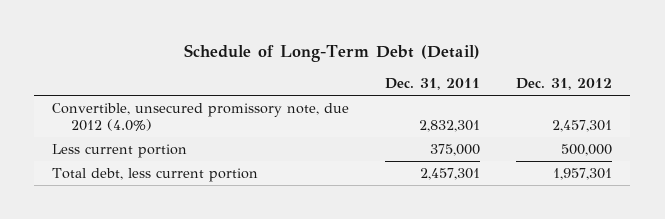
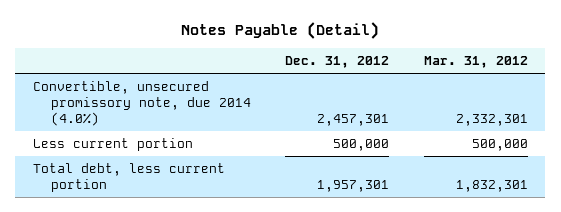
- Schedule of Long-Term Debt (Detail)
+ Notes Payable (Detail)
- | Dec. 31, 2011 | Dec. 31, 2012
+ | Dec. 31, 2012 | Mar. 31, 2012
- Convertible, unsecured promissory note, due 2012 (4.0%) | 2,832,301 | 2,457,301
+ Convertible, unsecured promissory note, due 2014 (4.0%) | 2,457,301 | 2,332,301

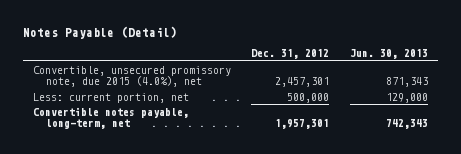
- | Dec. 31, 2012 | Mar. 31, 2012
+ | Dec. 31, 2012 | Jun. 30, 2013
- Convertible, unsecured promissory note, due 2014 (4.0%) | 2,457,301 | 2,332,301
- Less current portion | 500,000 | 500,000
- Total debt, less current portion | 1,957,301 | 1,832,301
+ Convertible, unsecured promissory note, due 2015 (4.0%), net | 2,457,301 | 871,343
+ Less: current portion, net | 500,000 | 129,000
+ Convertible notes payable, long-term, net | 1,957,301 | 742,343

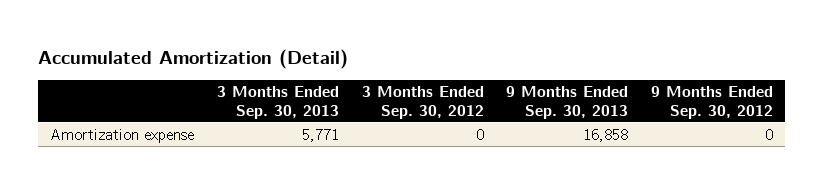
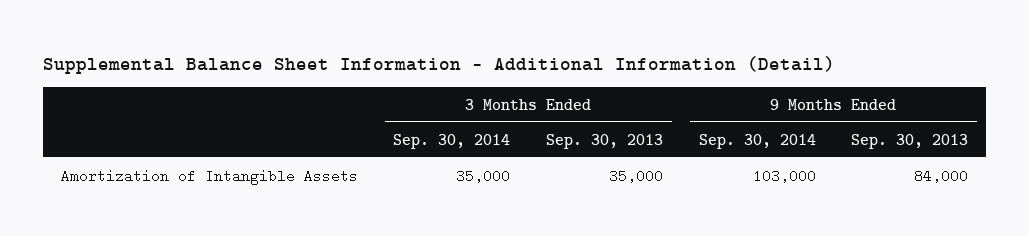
- Accumulated Amortization (Detail)
+ Supplemental Balance Sheet Information - Additional Information (Detail)
- | 3 Months Ended Sep. 30, 2013 | 3 Months Ended Sep. 30, 2012 | 9 Months Ended Sep. 30, 2013 | 9 Months Ended Sep. 30, 2012
+ | 3 Months Ended Sep. 30, 2014 | 3 Months Ended Sep. 30, 2013 | 9 Months Ended Sep. 30, 2014 | 9 Months Ended Sep. 30, 2013
- Amortization expense | 5,771 | 0 | 16,858 | 0
+ Amortization of Intangible Assets | 35,000 | 35,000 | 103,000 | 84,000

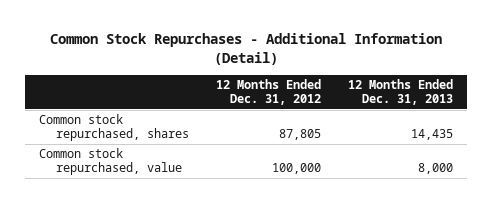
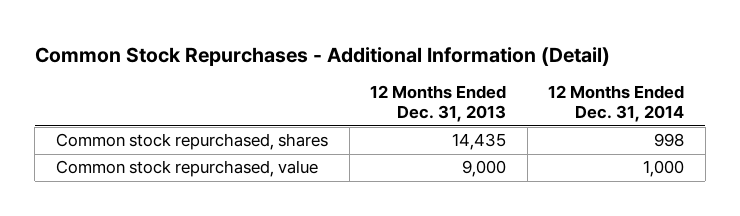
- | 12 Months Ended Dec. 31, 2012 | 12 Months Ended Dec. 31, 2013
+ | 12 Months Ended Dec. 31, 2013 | 12 Months Ended Dec. 31, 2014
- Common stock repurchased, value | 100,000 | 8,000
+ Common stock repurchased, value | 9,000 | 1,000

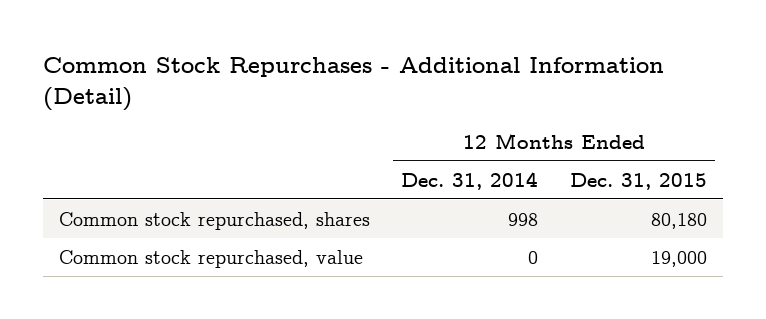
- | 12 Months Ended Dec. 31, 2013 | 12 Months Ended Dec. 31, 2014
+ | 12 Months Ended Dec. 31, 2014 | 12 Months Ended Dec. 31, 2015
- Common stock repurchased, value | 9,000 | 1,000
+ Common stock repurchased, value | 0 | 19,000

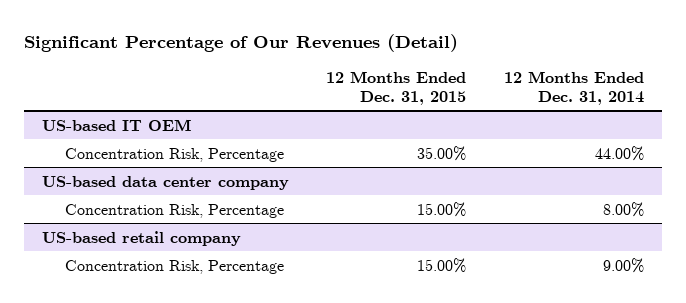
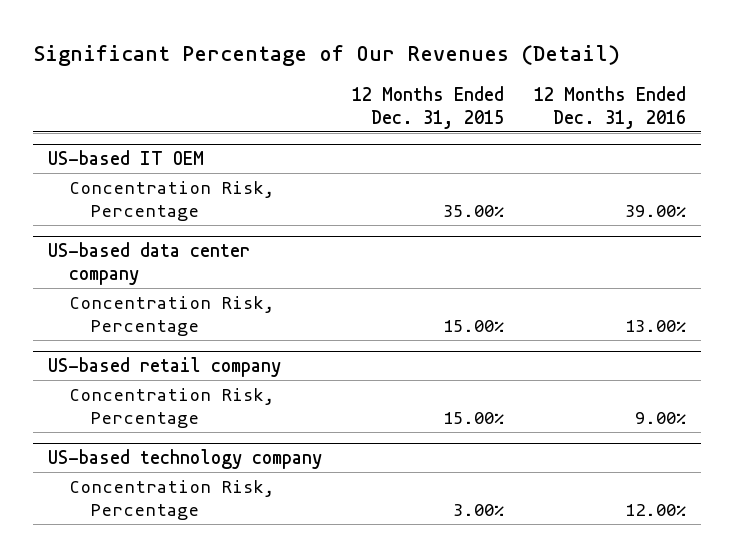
- | 12 Months Ended Dec. 31, 2015 | 12 Months Ended Dec. 31, 2014
+ | 12 Months Ended Dec. 31, 2015 | 12 Months Ended Dec. 31, 2016
+ US-based technology company
+ Concentration Risk, Percentage | 3.00% | 12.00%

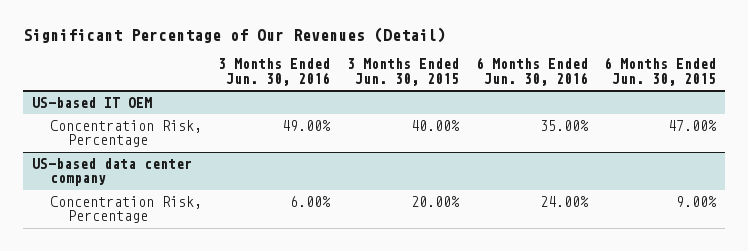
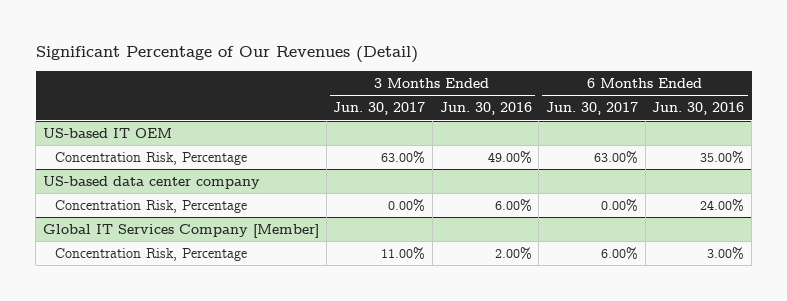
- | 3 Months Ended Jun. 30, 2016 | 3 Months Ended Jun. 30, 2015 | 6 Months Ended Jun. 30, 2016 | 6 Months Ended Jun. 30, 2015
+ | 3 Months Ended Jun. 30, 2017 | 3 Months Ended Jun. 30, 2016 | 6 Months Ended Jun. 30, 2017 | 6 Months Ended Jun. 30, 2016
+ Global IT Services Company [Member]
+ Concentration Risk, Percentage | 11.00% | 2.00% | 6.00% | 3.00%

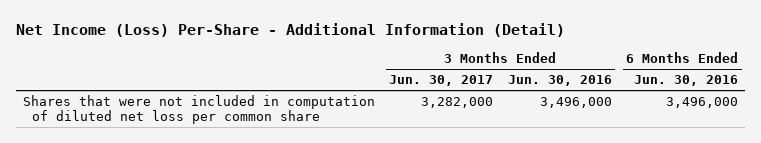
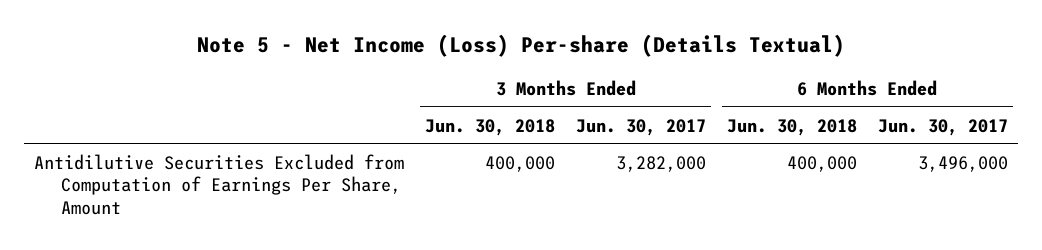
- Net Income (Loss) Per-Share - Additional Information (Detail)
+ Note 5 - Net Income (Loss) Per-share (Details Textual)
- | 3 Months Ended Jun. 30, 2017 | 3 Months Ended Jun. 30, 2016 | 6 Months Ended Jun. 30, 2016
+ | 3 Months Ended Jun. 30, 2018 | 3 Months Ended Jun. 30, 2017 | 6 Months Ended Jun. 30, 2018 | 6 Months Ended Jun. 30, 2017
- Shares that were not included in computation of diluted net loss per common share | 3,282,000 | 3,496,000 | 3,496,000
+ Antidilutive Securities Excluded from Computation of Earnings Per Share, Amount | 400,000 | 3,282,000 | 400,000 | 3,496,000

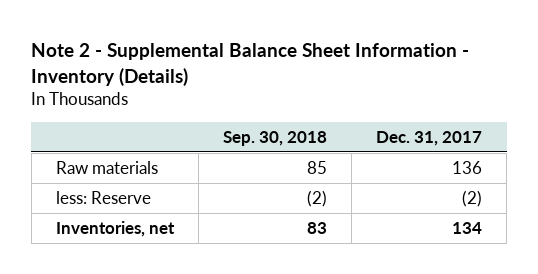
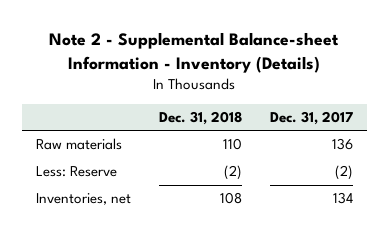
- Note 2 - Supplemental Balance Sheet Information - Inventory (Details)
+ Note 2 - Supplemental Balance-sheet Information - Inventory (Details)
- | Sep. 30, 2018 | Dec. 31, 2017
+ | Dec. 31, 2018 | Dec. 31, 2017
- less: Reserve | (2) | (2)
+ Less: Reserve | (2) | (2)

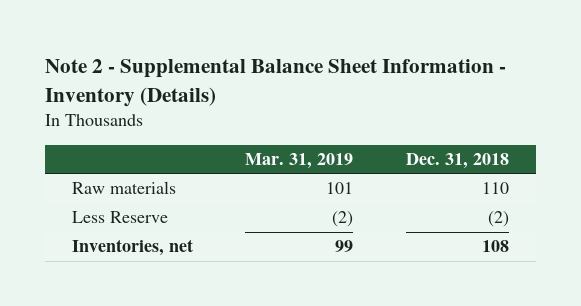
- Note 2 - Supplemental Balance-sheet Information - Inventory (Details)
+ Note 2 - Supplemental Balance Sheet Information - Inventory (Details)
- | Dec. 31, 2018 | Dec. 31, 2017
+ | Mar. 31, 2019 | Dec. 31, 2018
- Less: Reserve | (2) | (2)
+ Less Reserve | (2) | (2)

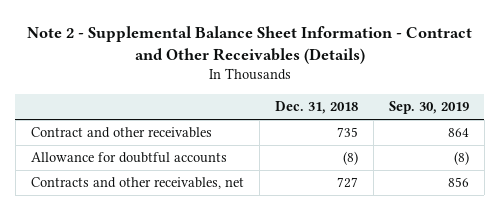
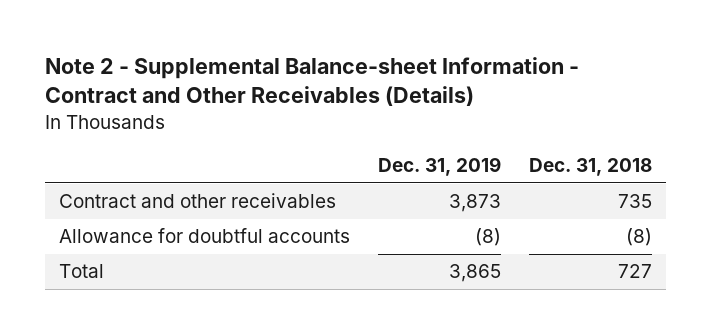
- Note 2 - Supplemental Balance Sheet Information - Contract and Other Receivables (Details)
+ Note 2 - Supplemental Balance-sheet Information - Contract and Other Receivables (Details)
- | Dec. 31, 2018 | Sep. 30, 2019
+ | Dec. 31, 2019 | Dec. 31, 2018
- Contracts and other receivables, net | 727 | 856
+ Total | 3,865 | 727

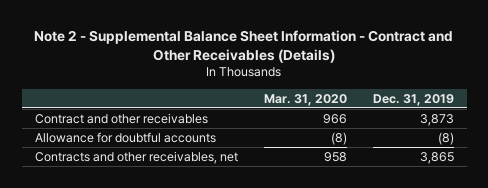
- Note 2 - Supplemental Balance-sheet Information - Contract and Other Receivables (Details)
+ Note 2 - Supplemental Balance Sheet Information - Contract and Other Receivables (Details)
- | Dec. 31, 2019 | Dec. 31, 2018
+ | Mar. 31, 2020 | Dec. 31, 2019
- Total | 3,865 | 727
+ Contracts and other receivables, net | 958 | 3,865

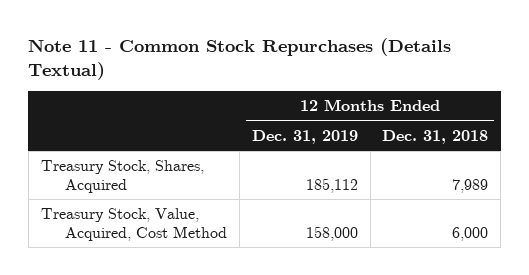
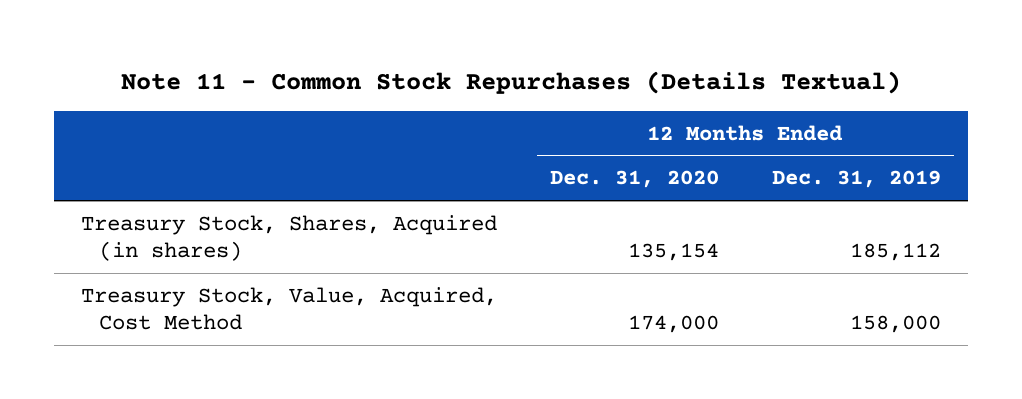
- | 12 Months Ended Dec. 31, 2019 | 12 Months Ended Dec. 31, 2018
+ | 12 Months Ended Dec. 31, 2020 | 12 Months Ended Dec. 31, 2019
- Treasury Stock, Shares, Acquired | 185,112 | 7,989
+ Treasury Stock, Shares, Acquired (in shares) | 135,154 | 185,112

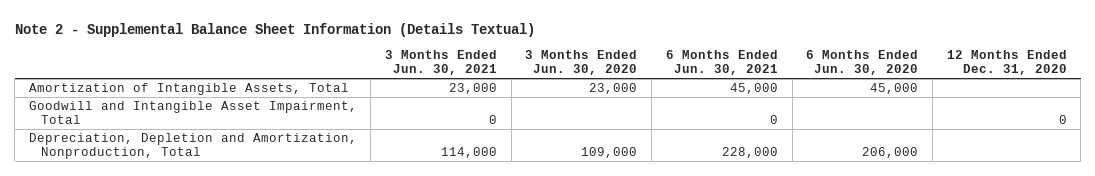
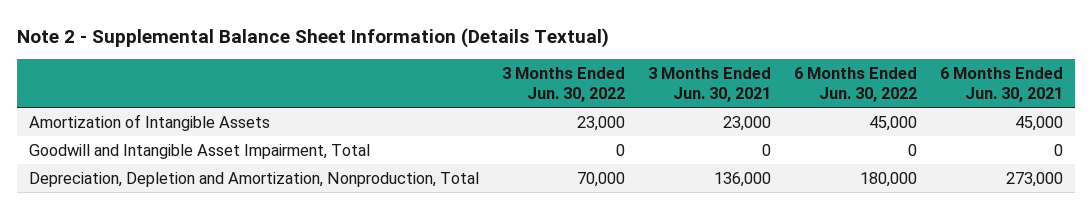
- | 3 Months Ended Jun. 30, 2021 | 3 Months Ended Jun. 30, 2020 | 6 Months Ended Jun. 30, 2021 | 6 Months Ended Jun. 30, 2020 | 12 Months Ended Dec. 31, 2020
+ | 3 Months Ended Jun. 30, 2022 | 3 Months Ended Jun. 30, 2021 | 6 Months Ended Jun. 30, 2022 | 6 Months Ended Jun. 30, 2021
- Amortization of Intangible Assets, Total | 23,000 | 23,000 | 45,000 | 45,000 |
+ Amortization of Intangible Assets | 23,000 | 23,000 | 45,000 | 45,000
- Depreciation, Depletion and Amortization, Nonproduction, Total | 114,000 | 109,000 | 228,000 | 206,000 |
+ Depreciation, Depletion and Amortization, Nonproduction, Total | 70,000 | 136,000 | 180,000 | 273,000

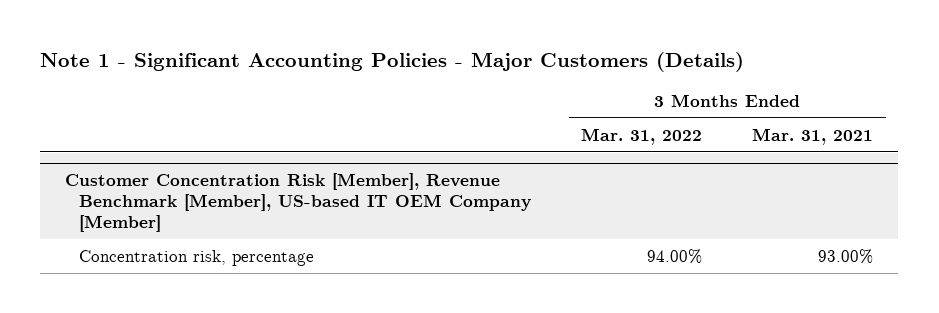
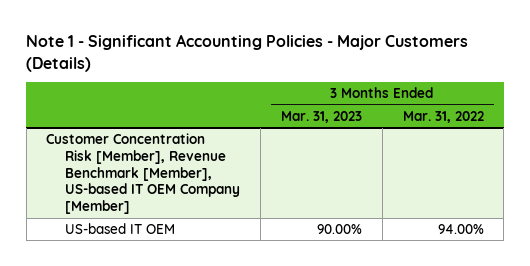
- | 3 Months Ended Mar. 31, 2022 | 3 Months Ended Mar. 31, 2021
+ | 3 Months Ended Mar. 31, 2023 | 3 Months Ended Mar. 31, 2022
@ Customer Concentration Risk [Member], Revenue Benchmark [Member], US-based IT OEM Company [Member]
- Concentration risk, percentage | 94.00% | 93.00%
+ US-based IT OEM | 90.00% | 94.00%

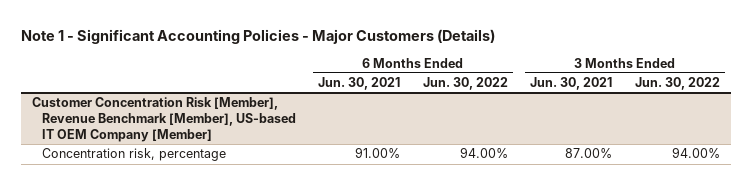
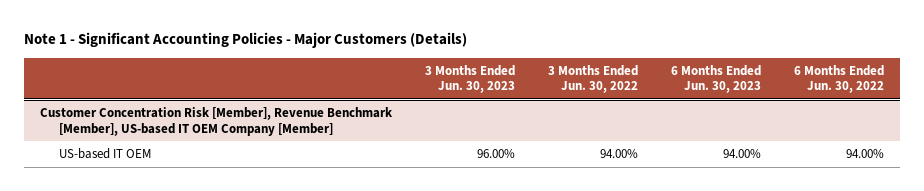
- | 6 Months Ended Jun. 30, 2021 | 6 Months Ended Jun. 30, 2022 | 3 Months Ended Jun. 30, 2021 | 3 Months Ended Jun. 30, 2022
+ | 3 Months Ended Jun. 30, 2023 | 3 Months Ended Jun. 30, 2022 | 6 Months Ended Jun. 30, 2023 | 6 Months Ended Jun. 30, 2022
@ Customer Concentration Risk [Member], Revenue Benchmark [Member], US-based IT OEM Company [Member]
- Concentration risk, percentage | 91.00% | 94.00% | 87.00% | 94.00%
+ US-based IT OEM | 96.00% | 94.00% | 94.00% | 94.00%

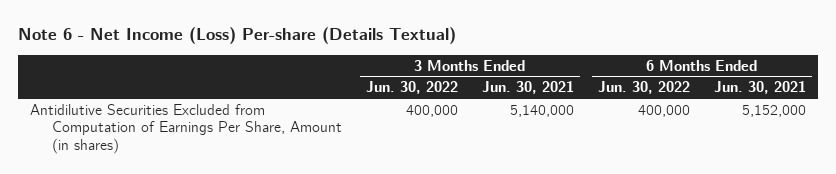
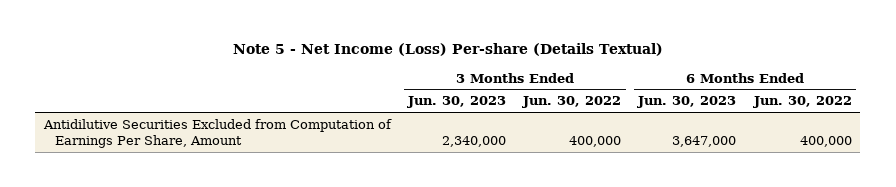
- Note 6 - Net Income (Loss) Per-share (Details Textual)
+ Note 5 - Net Income (Loss) Per-share (Details Textual)
- | 3 Months Ended Jun. 30, 2022 | 3 Months Ended Jun. 30, 2021 | 6 Months Ended Jun. 30, 2022 | 6 Months Ended Jun. 30, 2021
+ | 3 Months Ended Jun. 30, 2023 | 3 Months Ended Jun. 30, 2022 | 6 Months Ended Jun. 30, 2023 | 6 Months Ended Jun. 30, 2022
- Antidilutive Securities Excluded from Computation of Earnings Per Share, Amount (in shares) | 400,000 | 5,140,000 | 400,000 | 5,152,000
+ Antidilutive Securities Excluded from Computation of Earnings Per Share, Amount | 2,340,000 | 400,000 | 3,647,000 | 400,000

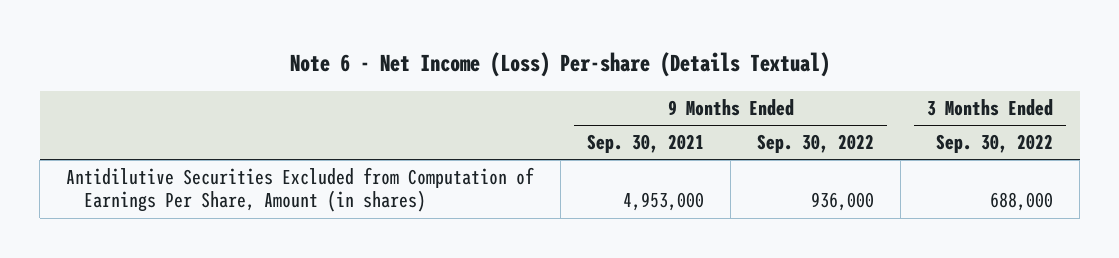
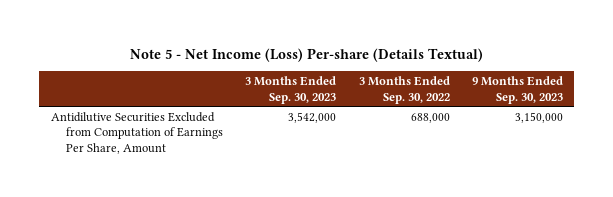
- Note 6 - Net Income (Loss) Per-share (Details Textual)
+ Note 5 - Net Income (Loss) Per-share (Details Textual)
- | 9 Months Ended Sep. 30, 2021 | 9 Months Ended Sep. 30, 2022 | 3 Months Ended Sep. 30, 2022
+ | 3 Months Ended Sep. 30, 2023 | 3 Months Ended Sep. 30, 2022 | 9 Months Ended Sep. 30, 2023
- Antidilutive Securities Excluded from Computation of Earnings Per Share, Amount (in shares) | 4,953,000 | 936,000 | 688,000
+ Antidilutive Securities Excluded from Computation of Earnings Per Share, Amount | 3,542,000 | 688,000 | 3,150,000

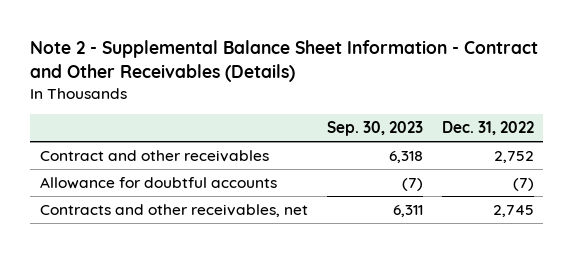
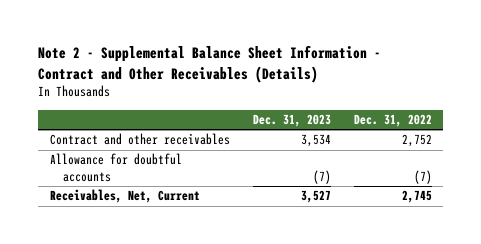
- | Sep. 30, 2023 | Dec. 31, 2022
+ | Dec. 31, 2023 | Dec. 31, 2022
- Contracts and other receivables, net | 6,311 | 2,745
+ Receivables, Net, Current | 3,527 | 2,745

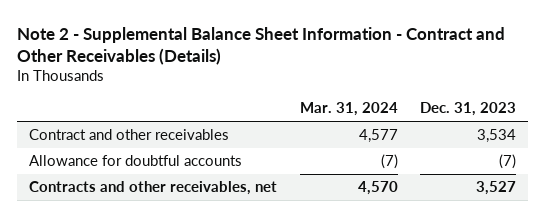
- | Dec. 31, 2023 | Dec. 31, 2022
+ | Mar. 31, 2024 | Dec. 31, 2023
- Receivables, Net, Current | 3,527 | 2,745
+ Contracts and other receivables, net | 4,570 | 3,527

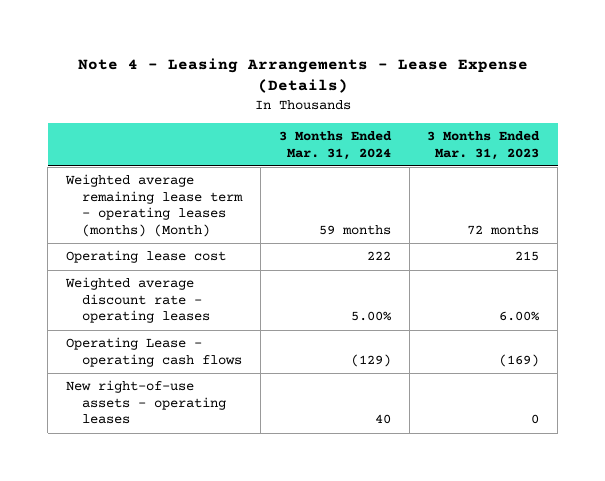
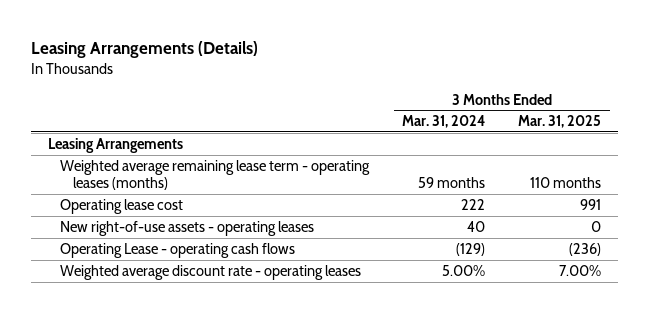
- Note 4 - Leasing Arrangements - Lease Expense (Details)
+ Leasing Arrangements (Details)
- | 3 Months Ended Mar. 31, 2024 | 3 Months Ended Mar. 31, 2023
+ | 3 Months Ended Mar. 31, 2024 | 3 Months Ended Mar. 31, 2025
- Weighted average remaining lease term - operating leases (months) (Month) | 59 months | 72 months
+ Leasing Arrangements
+ Weighted average remaining lease term - operating leases (months) | 59 months | 110 months
moved down: Operating Lease - operating cash flows | (129) | (236)
moved down: Weighted average discount rate - operating leases | 5.00% | 7.00%

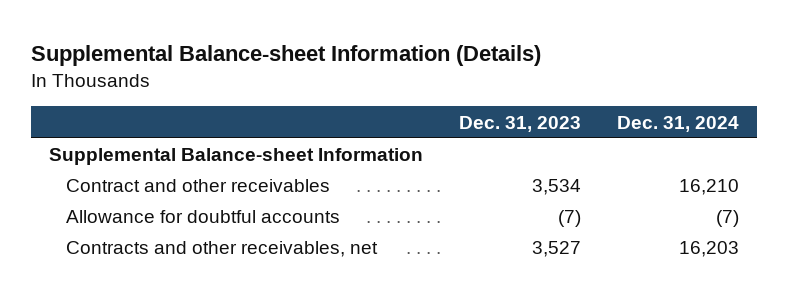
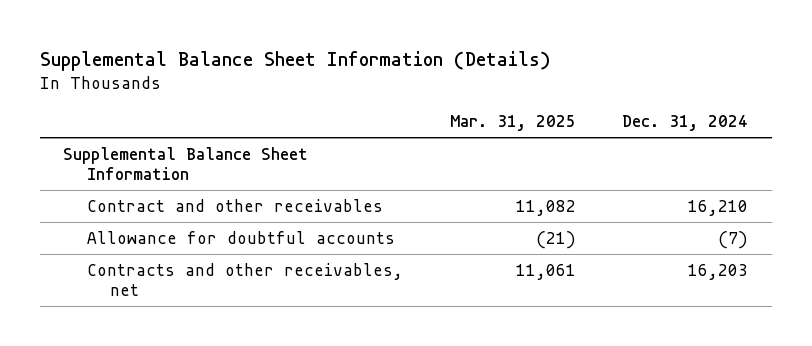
- Supplemental Balance-sheet Information (Details)
+ Supplemental Balance Sheet Information (Details)
- | Dec. 31, 2023 | Dec. 31, 2024
+ | Mar. 31, 2025 | Dec. 31, 2024
- Supplemental Balance-sheet Information
+ Supplemental Balance Sheet Information

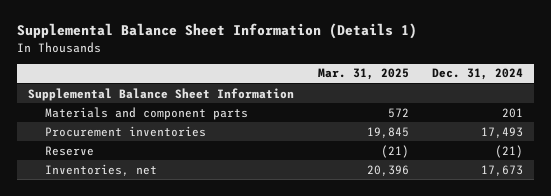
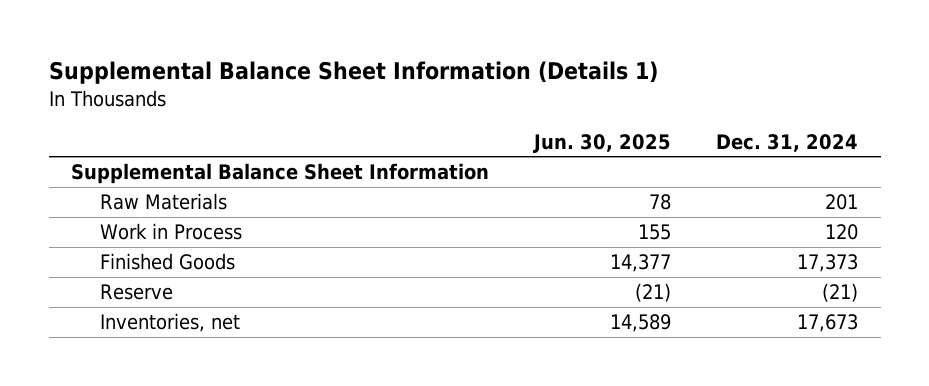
- | Mar. 31, 2025 | Dec. 31, 2024
+ | Jun. 30, 2025 | Dec. 31, 2024
- Materials and component parts | 572 | 201
- Procurement inventories | 19,845 | 17,493
+ Raw Materials | 78 | 201
+ Work in Process | 155 | 120
+ Finished Goods | 14,377 | 17,373

